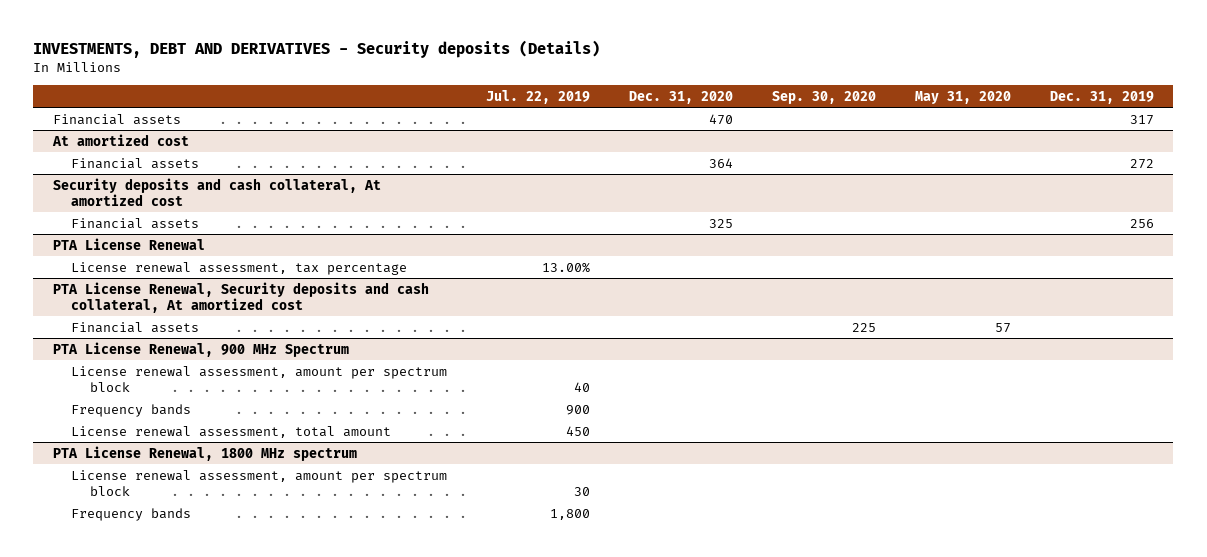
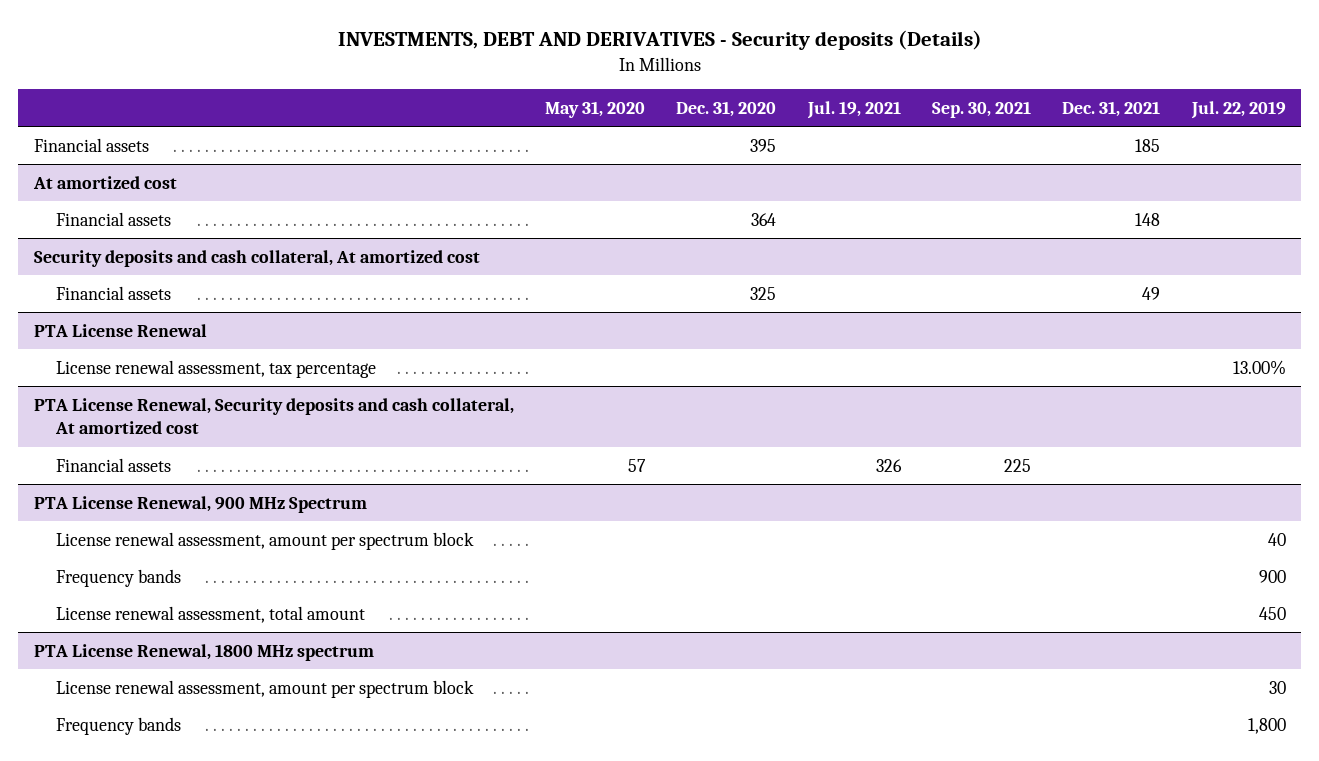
- | Jul. 22, 2019 | Dec. 31, 2020 | Sep. 30, 2020 | May 31, 2020 | Dec. 31, 2019
+ | May 31, 2020 | Dec. 31, 2020 | Jul. 19, 2021 | Sep. 30, 2021 | Dec. 31, 2021 | Jul. 22, 2019
- Financial assets | | 470 | | | 317
+ Financial assets | | 395 | | | 185 |

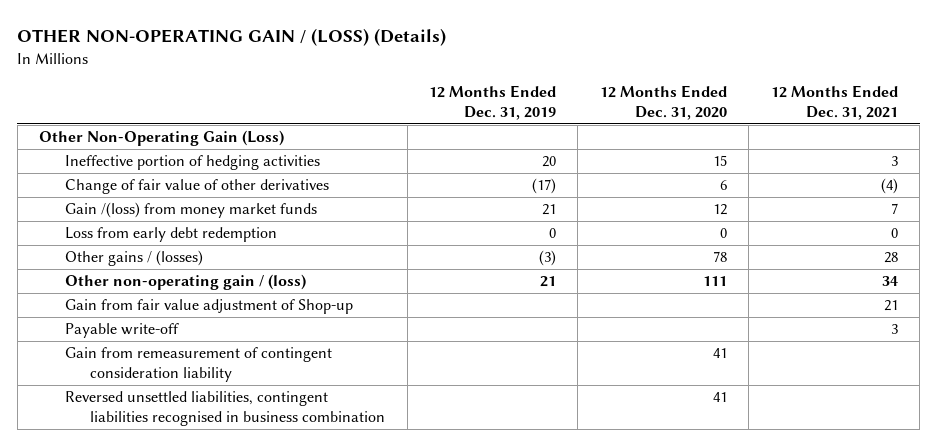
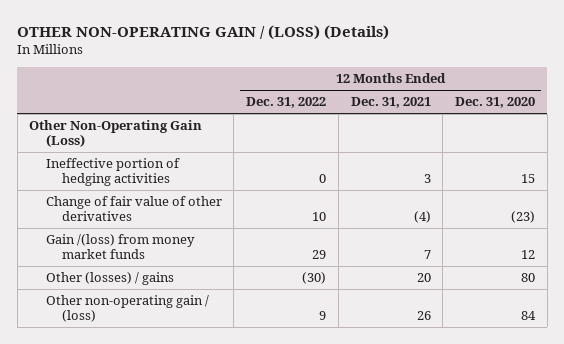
- | 12 Months Ended Dec. 31, 2019 | 12 Months Ended Dec. 31, 2020 | 12 Months Ended Dec. 31, 2021
+ | 12 Months Ended Dec. 31, 2022 | 12 Months Ended Dec. 31, 2021 | 12 Months Ended Dec. 31, 2020
- Change of fair value of other derivatives | (17) | 6 | (4)
+ Change of fair value of other derivatives | 10 | (4) | (23)
- Loss from early debt redemption | 0 | 0 | 0
- Other gains / (losses) | (3) | 78 | 28
- Other non-operating gain / (loss) | 21 | 111 | 34
- Gain from fair value adjustment of Shop-up | | | 21
- Payable write-off | | | 3
- Gain from remeasurement of contingent consideration liability | | 41 |
- Reversed unsettled liabilities, contingent liabilities recognised in business combination | | 41 |
+ Other (losses) / gains | (30) | 20 | 80
+ Other non-operating gain / (loss) | 9 | 26 | 84

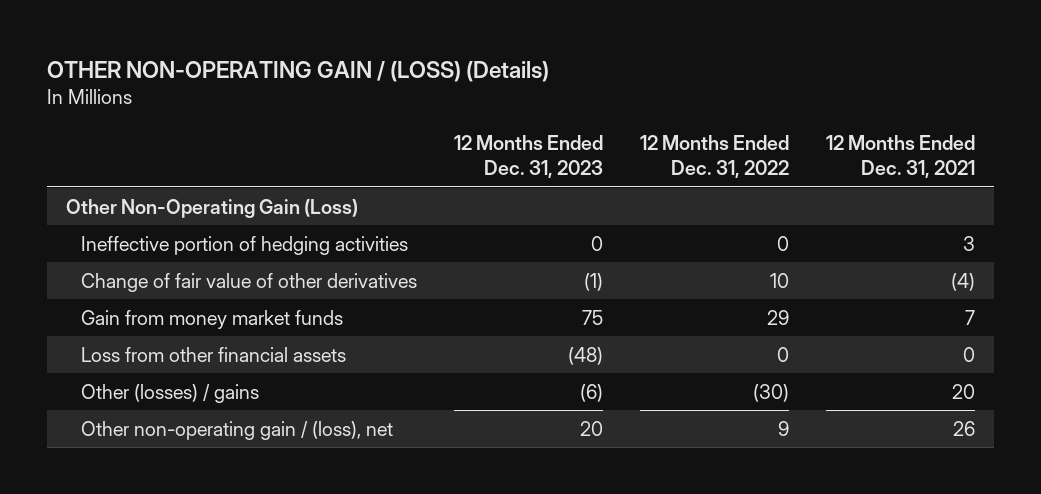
- | 12 Months Ended Dec. 31, 2022 | 12 Months Ended Dec. 31, 2021 | 12 Months Ended Dec. 31, 2020
+ | 12 Months Ended Dec. 31, 2023 | 12 Months Ended Dec. 31, 2022 | 12 Months Ended Dec. 31, 2021
- Gain /(loss) from money market funds | 29 | 7 | 12
+ Gain from money market funds | 75 | 29 | 7
+ Loss from other financial assets | (48) | 0 | 0
- Other non-operating gain / (loss) | 9 | 26 | 84
+ Other non-operating gain / (loss), net | 20 | 9 | 26

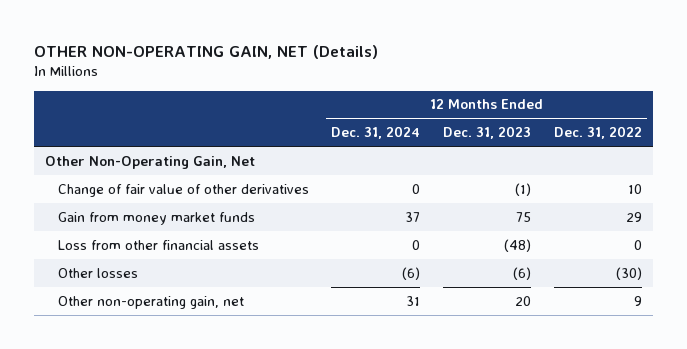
- OTHER NON-OPERATING GAIN / (LOSS) (Details)
+ OTHER NON-OPERATING GAIN, NET (Details)
- | 12 Months Ended Dec. 31, 2023 | 12 Months Ended Dec. 31, 2022 | 12 Months Ended Dec. 31, 2021
+ | 12 Months Ended Dec. 31, 2024 | 12 Months Ended Dec. 31, 2023 | 12 Months Ended Dec. 31, 2022
- Other Non-Operating Gain (Loss)
- Ineffective portion of hedging activities | 0 | 0 | 3
+ Other Non-Operating Gain, Net
- Other (losses) / gains | (6) | (30) | 20
- Other non-operating gain / (loss), net | 20 | 9 | 26
+ Other losses | (6) | (6) | (30)
+ Other non-operating gain, net | 31 | 20 | 9

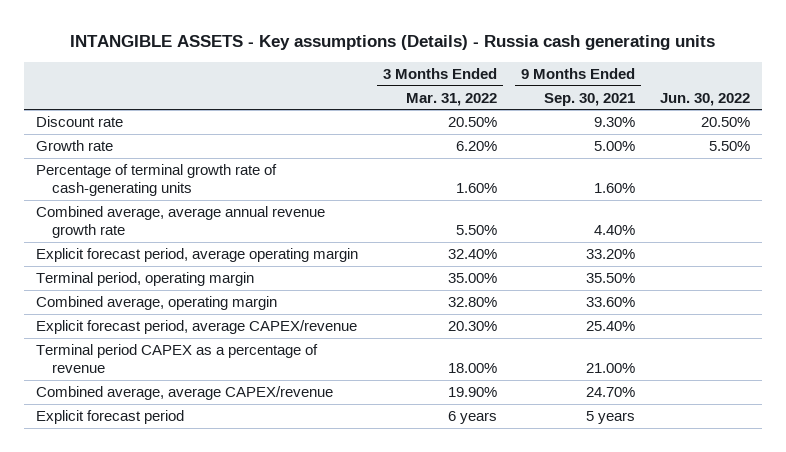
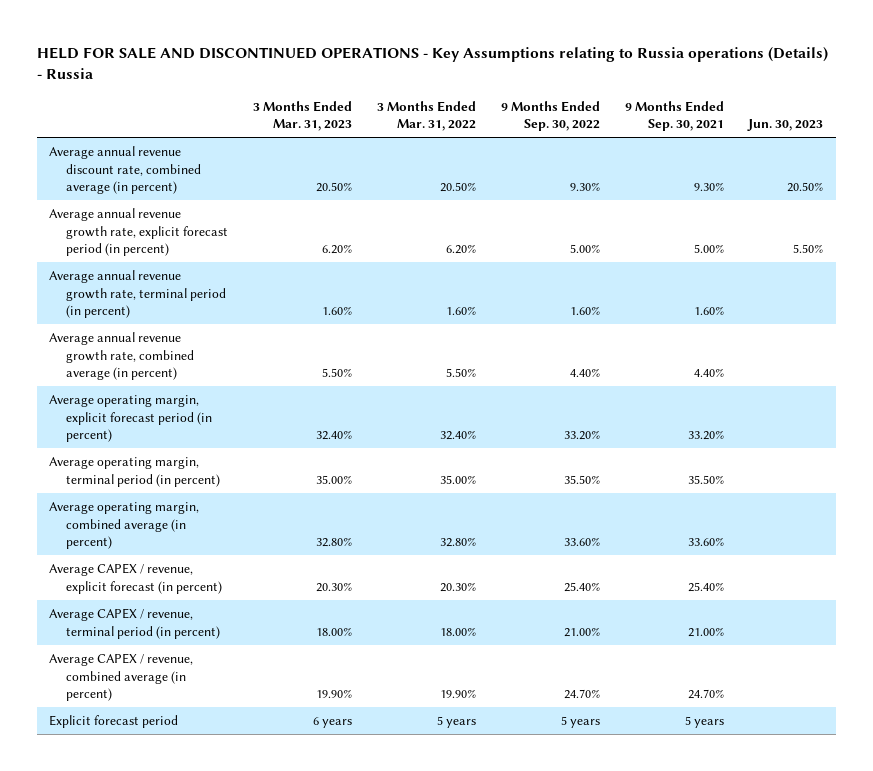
- INTANGIBLE ASSETS - Key assumptions (Details) - Russia cash generating units
+ HELD FOR SALE AND DISCONTINUED OPERATIONS - Key Assumptions relating to Russia operations (Details) - Russia
- | 3 Months Ended Mar. 31, 2022 | 9 Months Ended Sep. 30, 2021 | Jun. 30, 2022
+ | 3 Months Ended Mar. 31, 2023 | 3 Months Ended Mar. 31, 2022 | 9 Months Ended Sep. 30, 2022 | 9 Months Ended Sep. 30, 2021 | Jun. 30, 2023
- Discount rate | 20.50% | 9.30% | 20.50%
- Growth rate | 6.20% | 5.00% | 5.50%
- Percentage of terminal growth rate of cash-generating units | 1.60% | 1.60% |
- Combined average, average annual revenue growth rate | 5.50% | 4.40% |
- Explicit forecast period, average operating margin | 32.40% | 33.20% |
- Terminal period, operating margin | 35.00% | 35.50% |
- Combined average, operating margin | 32.80% | 33.60% |
- Explicit forecast period, average CAPEX/revenue | 20.30% | 25.40% |
- Terminal period CAPEX as a percentage of revenue | 18.00% | 21.00% |
- Combined average, average CAPEX/revenue | 19.90% | 24.70% |
- Explicit forecast period | 6 years | 5 years |
+ Average annual revenue discount rate, combined average (in percent) | 20.50% | 20.50% | 9.30% | 9.30% | 20.50%
+ Average annual revenue growth rate, explicit forecast period (in percent) | 6.20% | 6.20% | 5.00% | 5.00% | 5.50%
+ Average annual revenue growth rate, terminal period (in percent) | 1.60% | 1.60% | 1.60% | 1.60% |
+ Average annual revenue growth rate, combined average (in percent) | 5.50% | 5.50% | 4.40% | 4.40% |
+ Average operating margin, explicit forecast period (in percent) | 32.40% | 32.40% | 33.20% | 33.20% |
+ Average operating margin, terminal period (in percent) | 35.00% | 35.00% | 35.50% | 35.50% |
+ Average operating margin, combined average (in percent) | 32.80% | 32.80% | 33.60% | 33.60% |
+ Average CAPEX / revenue, explicit forecast (in percent) | 20.30% | 20.30% | 25.40% | 25.40% |
+ Average CAPEX / revenue, terminal period (in percent) | 18.00% | 18.00% | 21.00% | 21.00% |
+ Average CAPEX / revenue, combined average (in percent) | 19.90% | 19.90% | 24.70% | 24.70% |
+ Explicit forecast period | 6 years | 5 years | 5 years | 5 years |

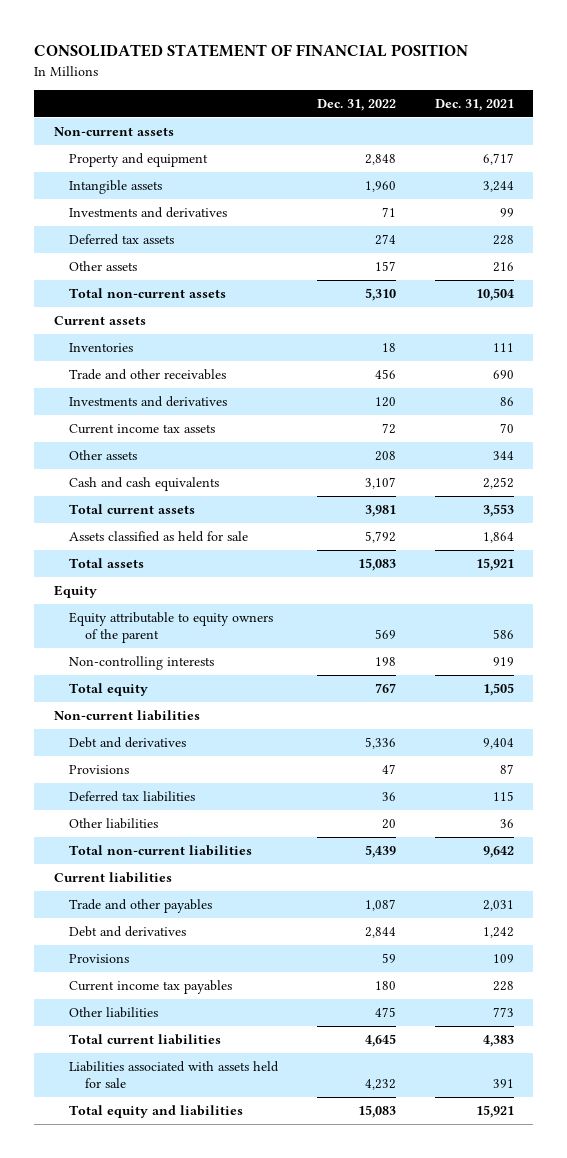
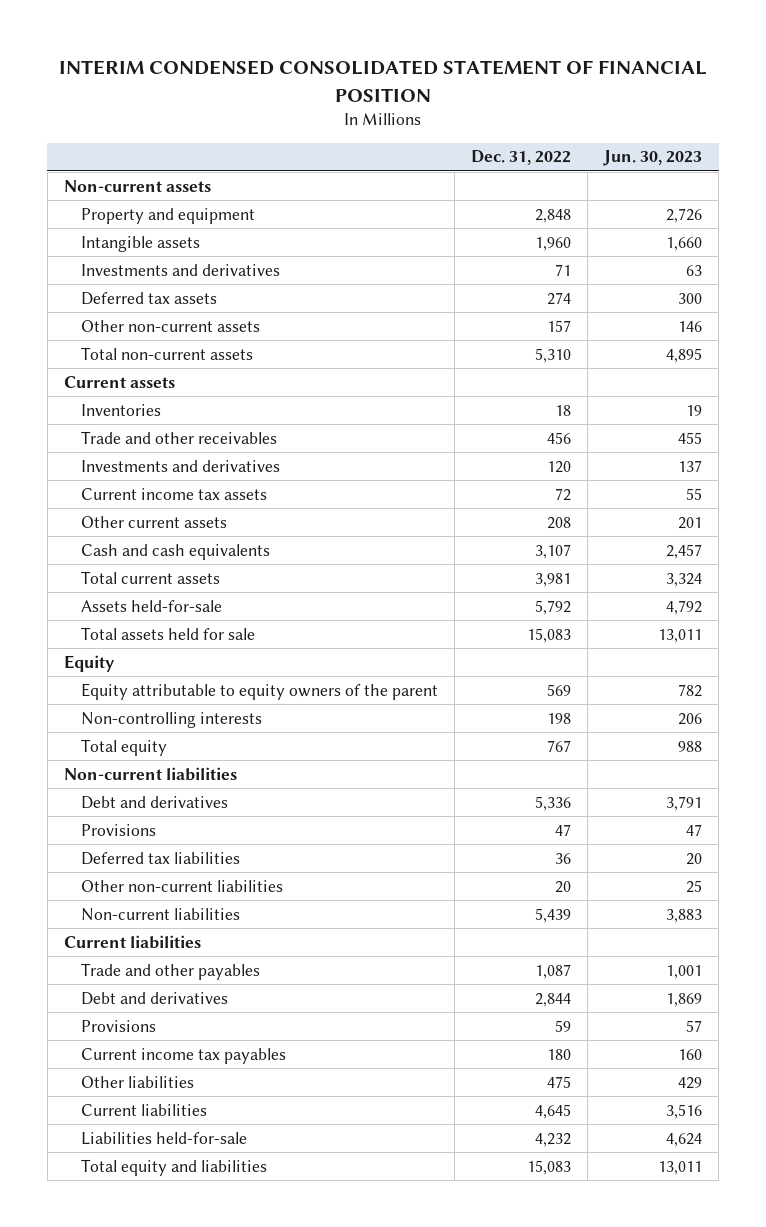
- CONSOLIDATED STATEMENT OF FINANCIAL POSITION
+ INTERIM CONDENSED CONSOLIDATED STATEMENT OF FINANCIAL POSITION
- | Dec. 31, 2022 | Dec. 31, 2021
+ | Dec. 31, 2022 | Jun. 30, 2023
- Other assets | 157 | 216
+ Other non-current assets | 157 | 146
- Other assets | 208 | 344
+ Other current assets | 208 | 201
- Assets classified as held for sale | 5,792 | 1,864
- Total assets | 15,083 | 15,921
+ Assets held-for-sale | 5,792 | 4,792
+ Total assets held for sale | 15,083 | 13,011
- Other liabilities | 20 | 36
- Total non-current liabilities | 5,439 | 9,642
+ Other non-current liabilities | 20 | 25
+ Non-current liabilities | 5,439 | 3,883
- Total current liabilities | 4,645 | 4,383
- Liabilities associated with assets held for sale | 4,232 | 391
+ Current liabilities | 4,645 | 3,516
+ Liabilities held-for-sale | 4,232 | 4,624

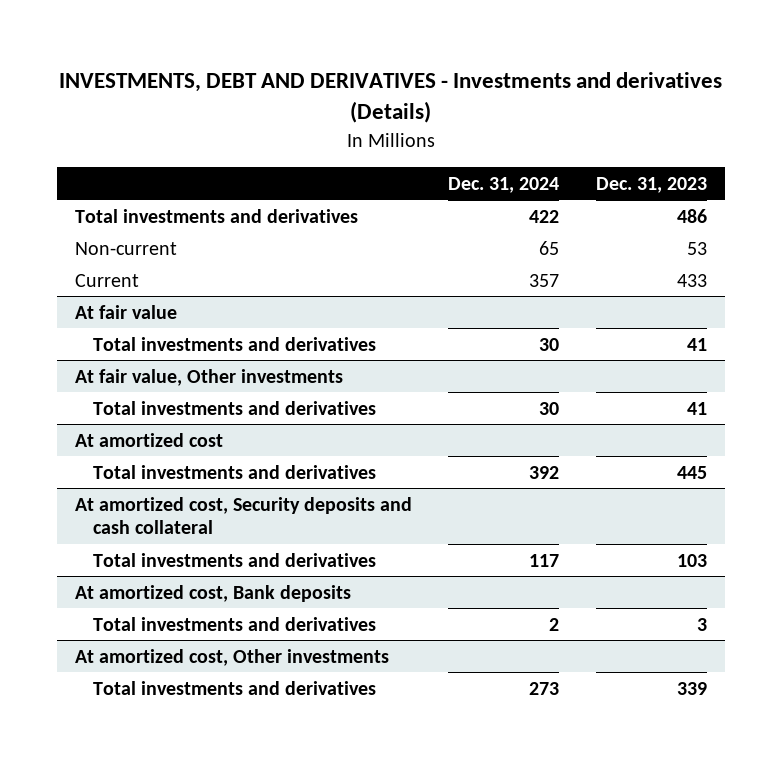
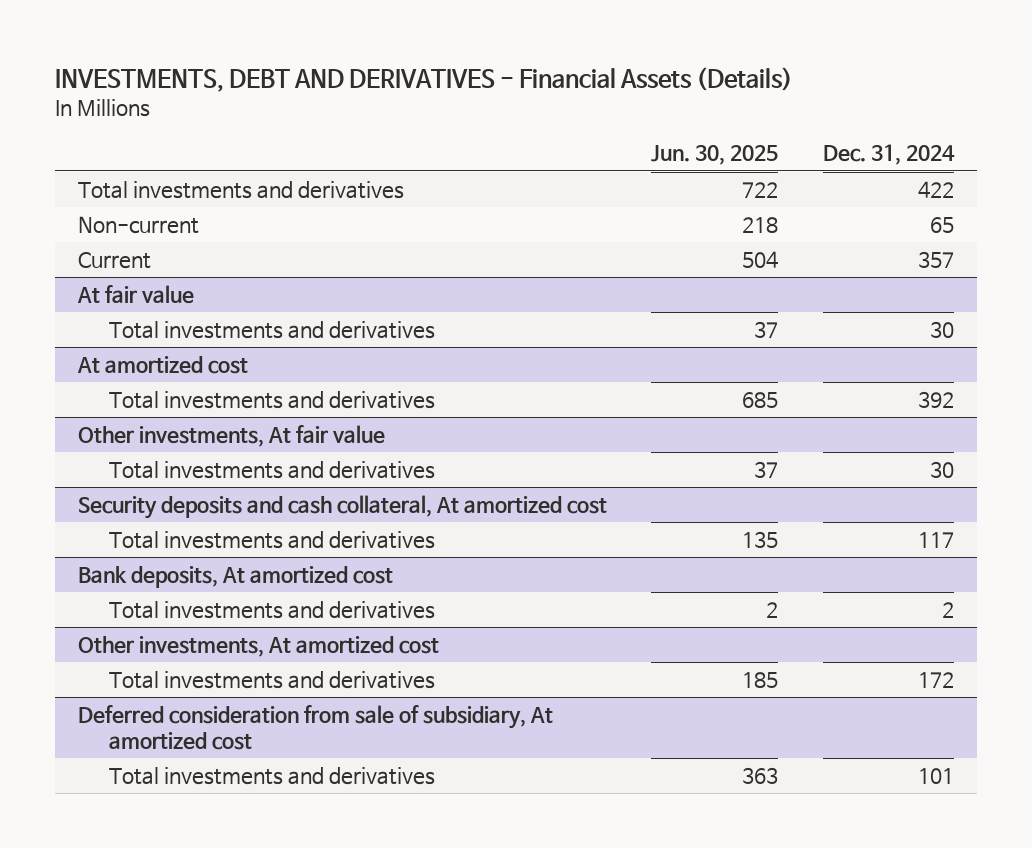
- INVESTMENTS, DEBT AND DERIVATIVES - Investments and derivatives (Details)
+ INVESTMENTS, DEBT AND DERIVATIVES - Financial Assets (Details)
- | Dec. 31, 2024 | Dec. 31, 2023
+ | Jun. 30, 2025 | Dec. 31, 2024
- At fair value, Other investments
- Total investments and derivatives | 30 | 41
- At amortized cost, Security deposits and cash collateral
+ Other investments, At fair value
+ Total investments and derivatives | 37 | 30
+ Security deposits and cash collateral, At amortized cost
- At amortized cost, Bank deposits
+ Bank deposits, At amortized cost
- At amortized cost, Other investments
- Total investments and derivatives | 273 | 339
+ Other investments, At amortized cost
+ Total investments and derivatives | 185 | 172
+ Deferred consideration from sale of subsidiary, At amortized cost
+ Total investments and derivatives | 363 | 101

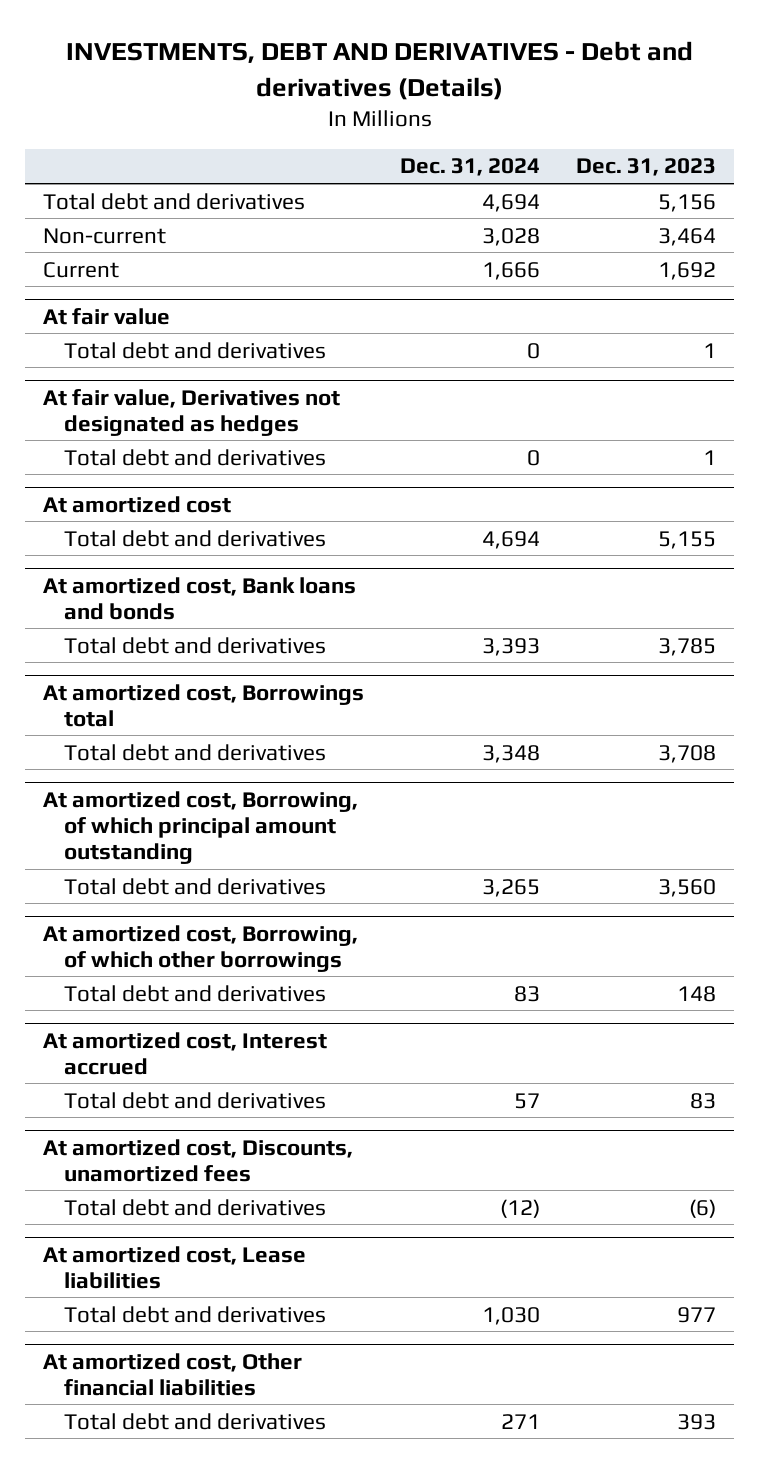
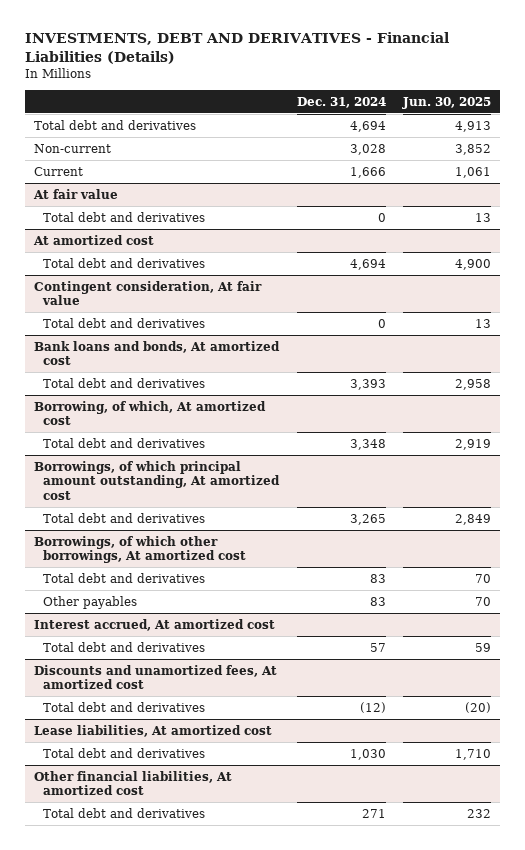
- INVESTMENTS, DEBT AND DERIVATIVES - Debt and derivatives (Details)
+ INVESTMENTS, DEBT AND DERIVATIVES - Financial Liabilities (Details)
- | Dec. 31, 2024 | Dec. 31, 2023
+ | Dec. 31, 2024 | Jun. 30, 2025
- At fair value, Derivatives not designated as hedges
- Total debt and derivatives | 0 | 1
- At amortized cost, Bank loans and bonds
+ Contingent consideration, At fair value
+ Total debt and derivatives | 0 | 13
+ Bank loans and bonds, At amortized cost
- At amortized cost, Borrowings total
+ Borrowing, of which, At amortized cost
- At amortized cost, Borrowing, of which principal amount outstanding
+ Borrowings, of which principal amount outstanding, At amortized cost
- At amortized cost, Borrowing, of which other borrowings
+ Borrowings, of which other borrowings, At amortized cost
- At amortized cost, Interest accrued
+ Other payables | 83 | 70
+ Interest accrued, At amortized cost
- At amortized cost, Discounts, unamortized fees
+ Discounts and unamortized fees, At amortized cost
- At amortized cost, Lease liabilities
+ Lease liabilities, At amortized cost
- At amortized cost, Other financial liabilities
+ Other financial liabilities, At amortized cost

